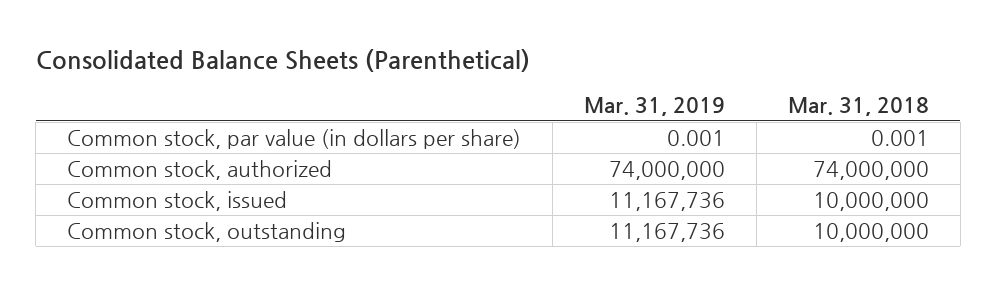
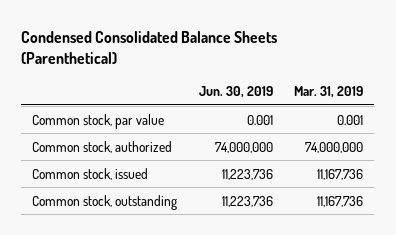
- Consolidated Balance Sheets (Parenthetical)
+ Condensed Consolidated Balance Sheets (Parenthetical)
- | Mar. 31, 2019 | Mar. 31, 2018
+ | Jun. 30, 2019 | Mar. 31, 2019
- Common stock, par value (in dollars per share) | 0.001 | 0.001
+ Common stock, par value | 0.001 | 0.001

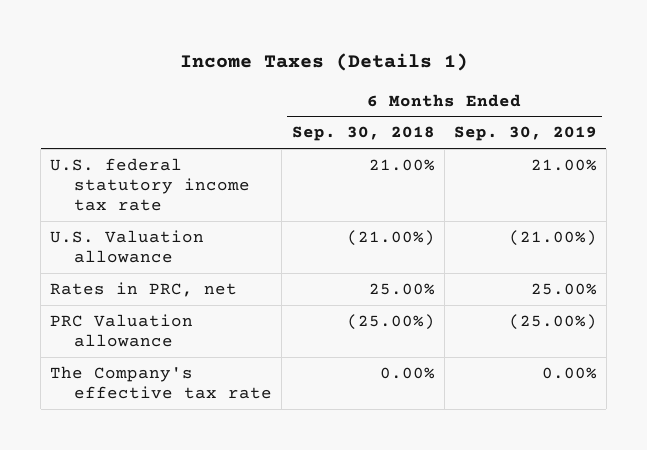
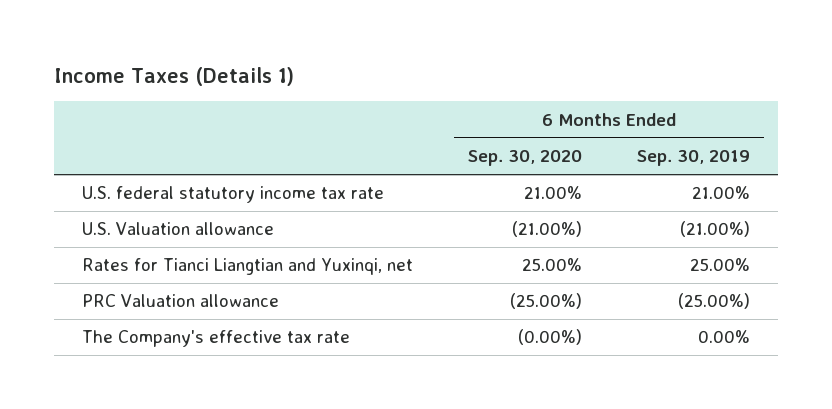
- | 6 Months Ended Sep. 30, 2018 | 6 Months Ended Sep. 30, 2019
+ | 6 Months Ended Sep. 30, 2020 | 6 Months Ended Sep. 30, 2019
- Rates in PRC, net | 25.00% | 25.00%
+ Rates for Tianci Liangtian and Yuxinqi, net | 25.00% | 25.00%

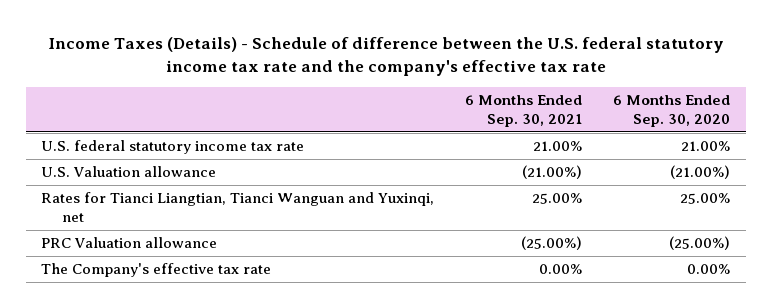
- Income Taxes (Details 1)
+ Income Taxes (Details) - Schedule of difference between the U.S. federal statutory income tax rate and the company's effective tax rate
- | 6 Months Ended Sep. 30, 2020 | 6 Months Ended Sep. 30, 2019
+ | 6 Months Ended Sep. 30, 2021 | 6 Months Ended Sep. 30, 2020
- Rates for Tianci Liangtian and Yuxinqi, net | 25.00% | 25.00%
+ Rates for Tianci Liangtian, Tianci Wanguan and Yuxinqi, net | 25.00% | 25.00%
- The Company's effective tax rate | (0.00%) | 0.00%
+ The Company's effective tax rate | 0.00% | 0.00%

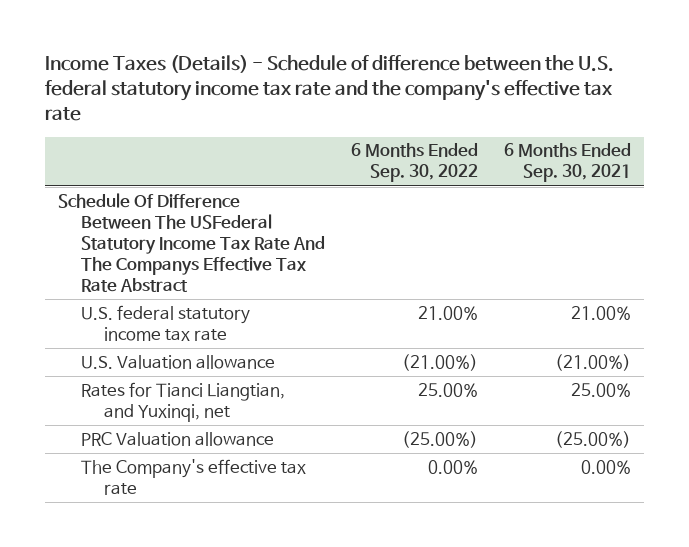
- | 6 Months Ended Sep. 30, 2021 | 6 Months Ended Sep. 30, 2020
+ | 6 Months Ended Sep. 30, 2022 | 6 Months Ended Sep. 30, 2021
+ Schedule Of Difference Between The USFederal Statutory Income Tax Rate And The Companys Effective Tax Rate Abstract
- Rates for Tianci Liangtian, Tianci Wanguan and Yuxinqi, net | 25.00% | 25.00%
+ Rates for Tianci Liangtian, and Yuxinqi, net | 25.00% | 25.00%

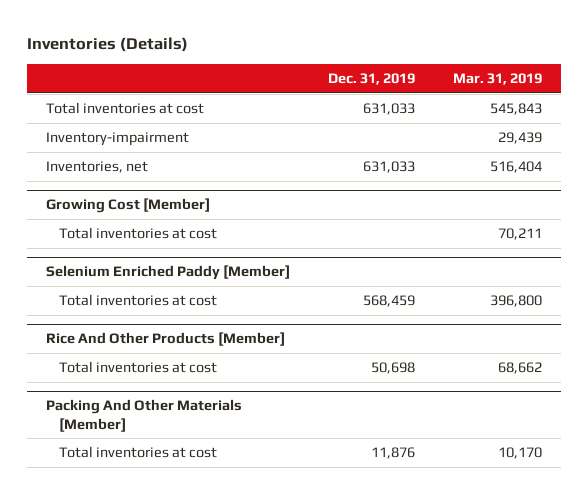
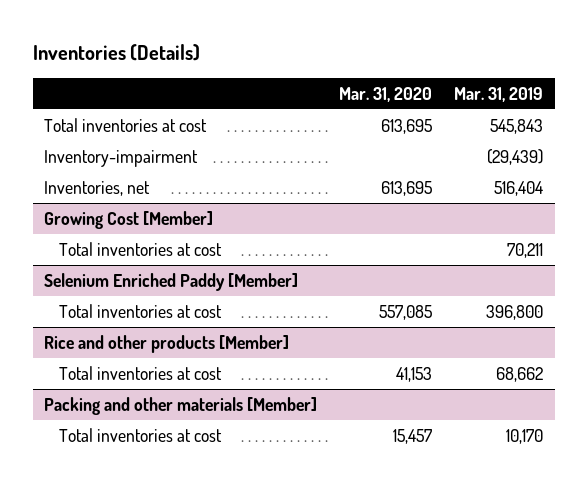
- | Dec. 31, 2019 | Mar. 31, 2019
+ | Mar. 31, 2020 | Mar. 31, 2019
- Inventory-impairment | | 29,439
+ Inventory-impairment | | (29,439)
- Rice And Other Products [Member]
+ Rice and other products [Member]
- Packing And Other Materials [Member]
+ Packing and other materials [Member]

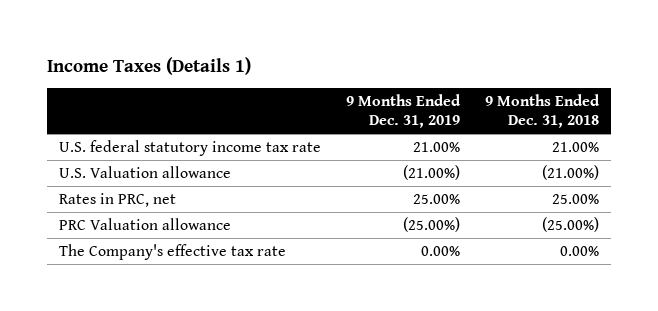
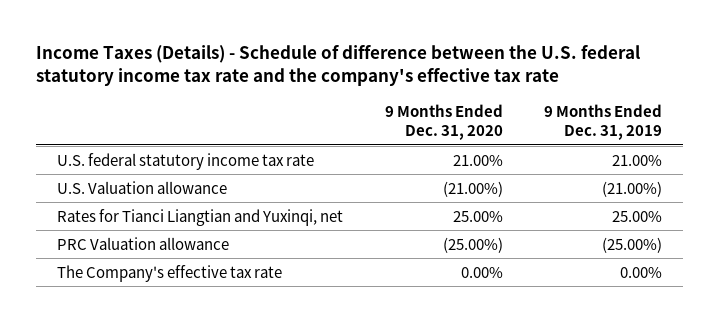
- Income Taxes (Details 1)
+ Income Taxes (Details) - Schedule of difference between the U.S. federal statutory income tax rate and the company's effective tax rate
- | 9 Months Ended Dec. 31, 2019 | 9 Months Ended Dec. 31, 2018
+ | 9 Months Ended Dec. 31, 2020 | 9 Months Ended Dec. 31, 2019
- Rates in PRC, net | 25.00% | 25.00%
+ Rates for Tianci Liangtian and Yuxinqi, net | 25.00% | 25.00%

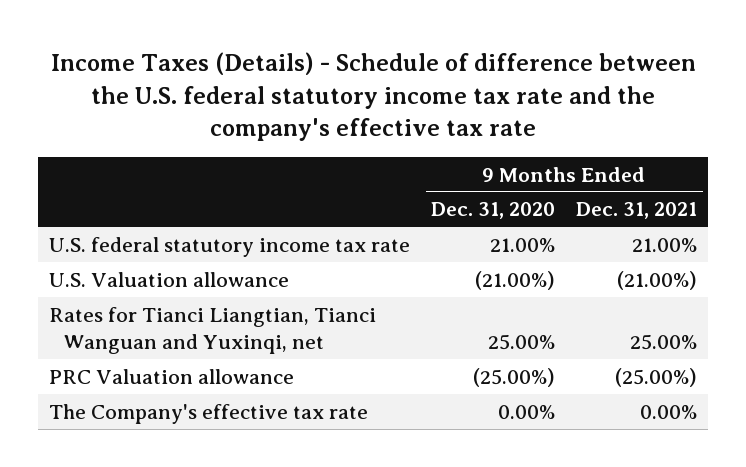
- | 9 Months Ended Dec. 31, 2020 | 9 Months Ended Dec. 31, 2019
+ | 9 Months Ended Dec. 31, 2020 | 9 Months Ended Dec. 31, 2021
- Rates for Tianci Liangtian and Yuxinqi, net | 25.00% | 25.00%
+ Rates for Tianci Liangtian, Tianci Wanguan and Yuxinqi, net | 25.00% | 25.00%

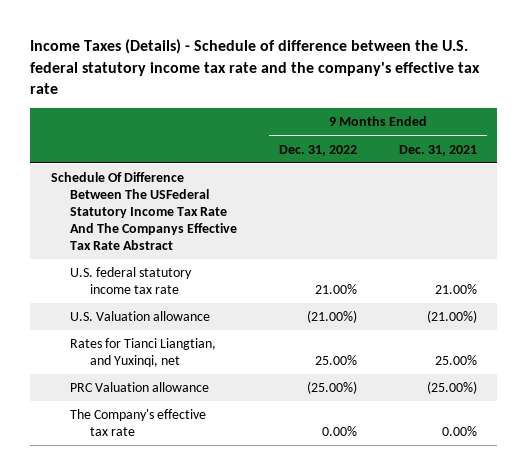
- | 9 Months Ended Dec. 31, 2020 | 9 Months Ended Dec. 31, 2021
+ | 9 Months Ended Dec. 31, 2022 | 9 Months Ended Dec. 31, 2021
+ Schedule Of Difference Between The USFederal Statutory Income Tax Rate And The Companys Effective Tax Rate Abstract
- Rates for Tianci Liangtian, Tianci Wanguan and Yuxinqi, net | 25.00% | 25.00%
+ Rates for Tianci Liangtian, and Yuxinqi, net | 25.00% | 25.00%

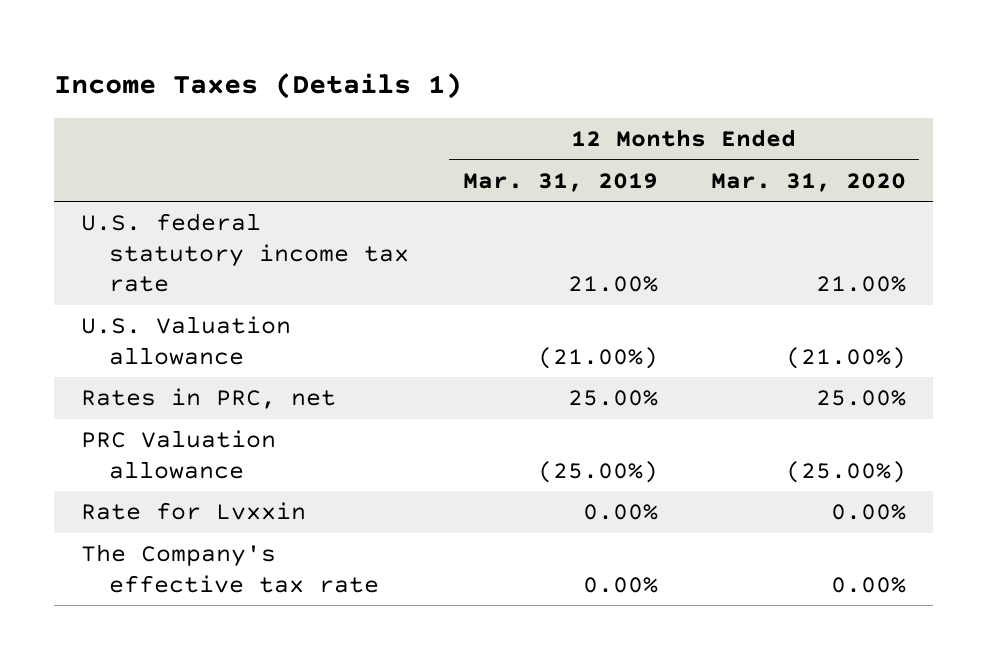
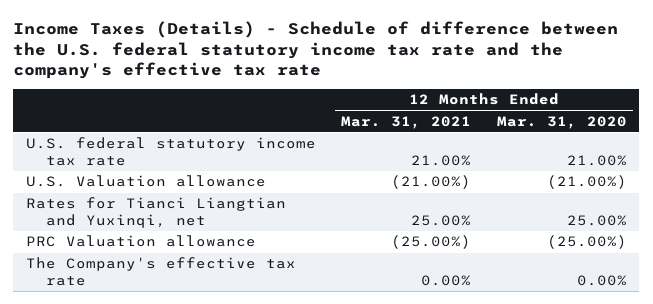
- Income Taxes (Details 1)
+ Income Taxes (Details) - Schedule of difference between the U.S. federal statutory income tax rate and the company's effective tax rate
- | 12 Months Ended Mar. 31, 2019 | 12 Months Ended Mar. 31, 2020
+ | 12 Months Ended Mar. 31, 2021 | 12 Months Ended Mar. 31, 2020
- Rates in PRC, net | 25.00% | 25.00%
+ Rates for Tianci Liangtian and Yuxinqi, net | 25.00% | 25.00%
- Rate for Lvxxin | 0.00% | 0.00%

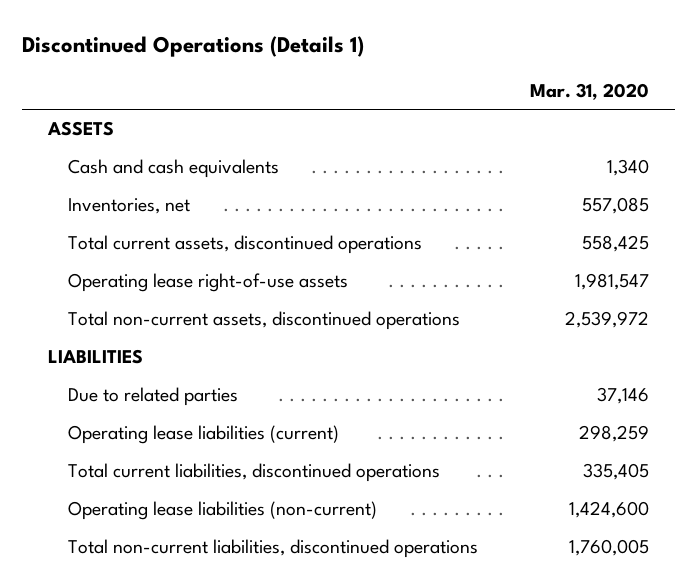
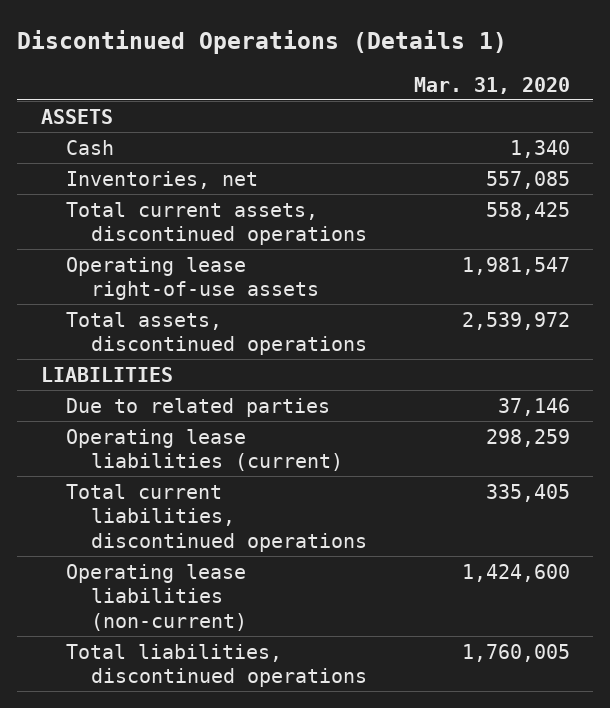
- Cash and cash equivalents | 1,340
+ Cash | 1,340
- Total non-current assets, discontinued operations | 2,539,972
+ Total assets, discontinued operations | 2,539,972
- Total non-current liabilities, discontinued operations | 1,760,005
+ Total liabilities, discontinued operations | 1,760,005

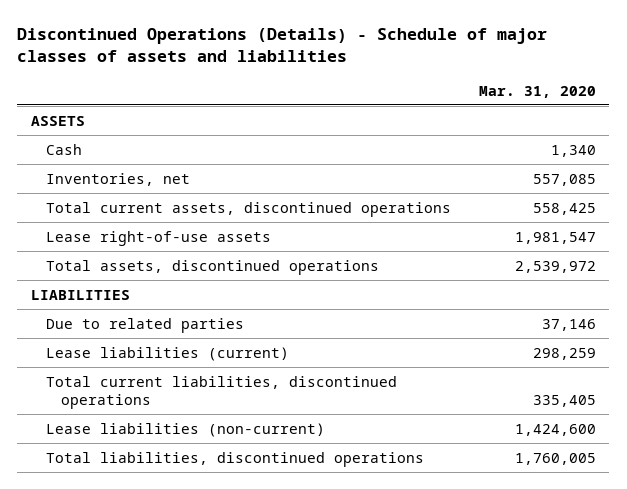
- Discontinued Operations (Details 1)
+ Discontinued Operations (Details) - Schedule of major classes of assets and liabilities
- Operating lease right-of-use assets | 1,981,547
+ Lease right-of-use assets | 1,981,547
- Operating lease liabilities (current) | 298,259
+ Lease liabilities (current) | 298,259
- Operating lease liabilities (non-current) | 1,424,600
+ Lease liabilities (non-current) | 1,424,600

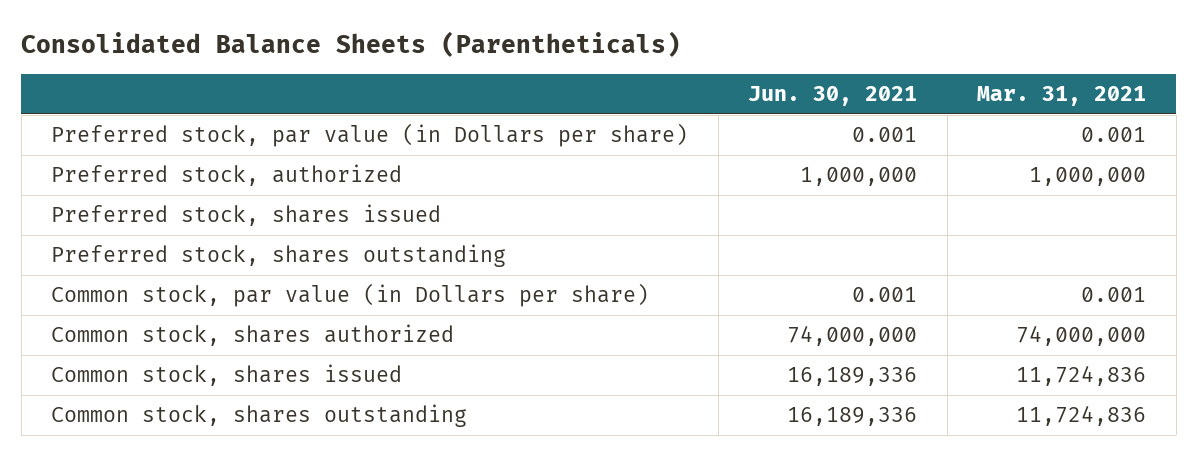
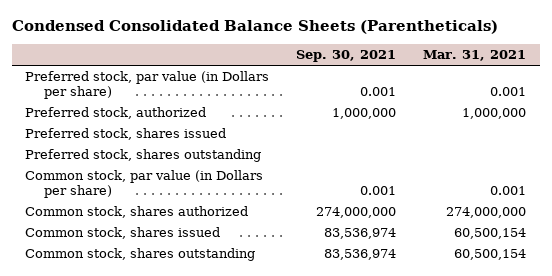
- Consolidated Balance Sheets (Parentheticals)
+ Condensed Consolidated Balance Sheets (Parentheticals)
- | Jun. 30, 2021 | Mar. 31, 2021
+ | Sep. 30, 2021 | Mar. 31, 2021
- Common stock, shares authorized | 74,000,000 | 74,000,000
- Common stock, shares issued | 16,189,336 | 11,724,836
- Common stock, shares outstanding | 16,189,336 | 11,724,836
+ Common stock, shares authorized | 274,000,000 | 274,000,000
+ Common stock, shares issued | 83,536,974 | 60,500,154
+ Common stock, shares outstanding | 83,536,974 | 60,500,154

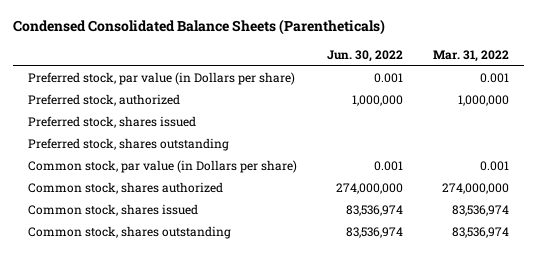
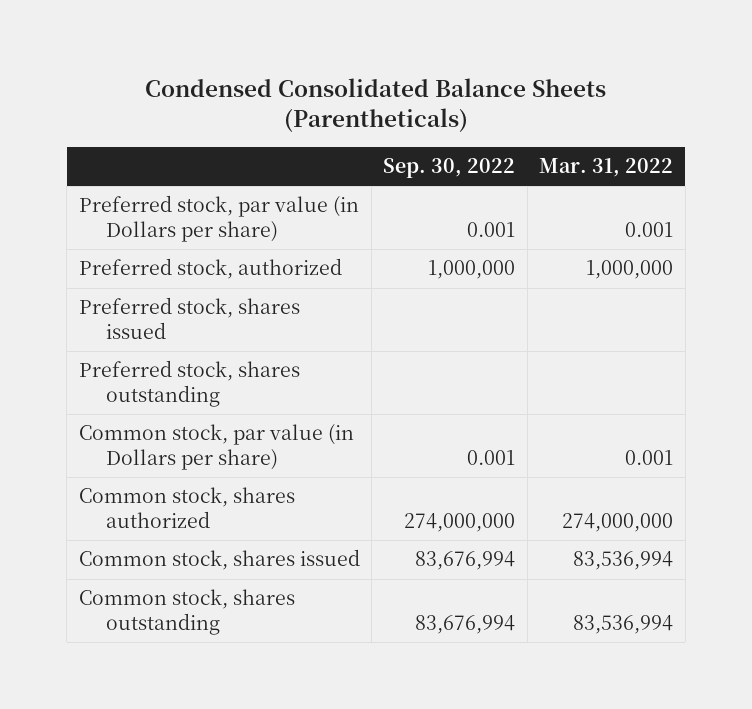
- | Jun. 30, 2022 | Mar. 31, 2022
+ | Sep. 30, 2022 | Mar. 31, 2022
- Common stock, shares issued | 83,536,974 | 83,536,974
- Common stock, shares outstanding | 83,536,974 | 83,536,974
+ Common stock, shares issued | 83,676,994 | 83,536,994
+ Common stock, shares outstanding | 83,676,994 | 83,536,994

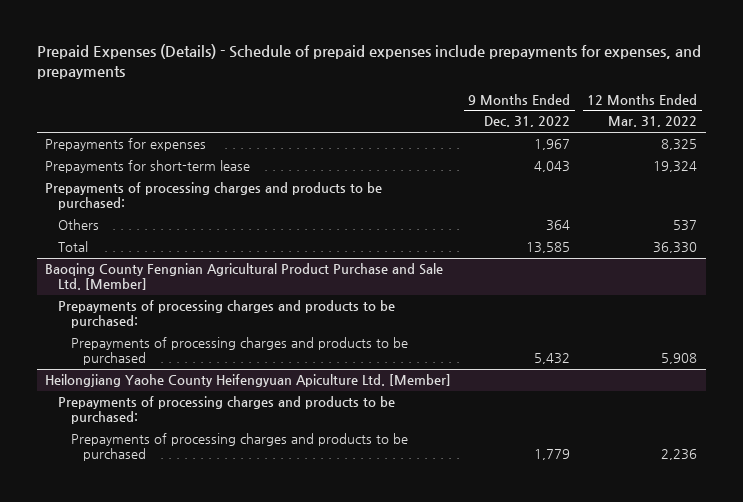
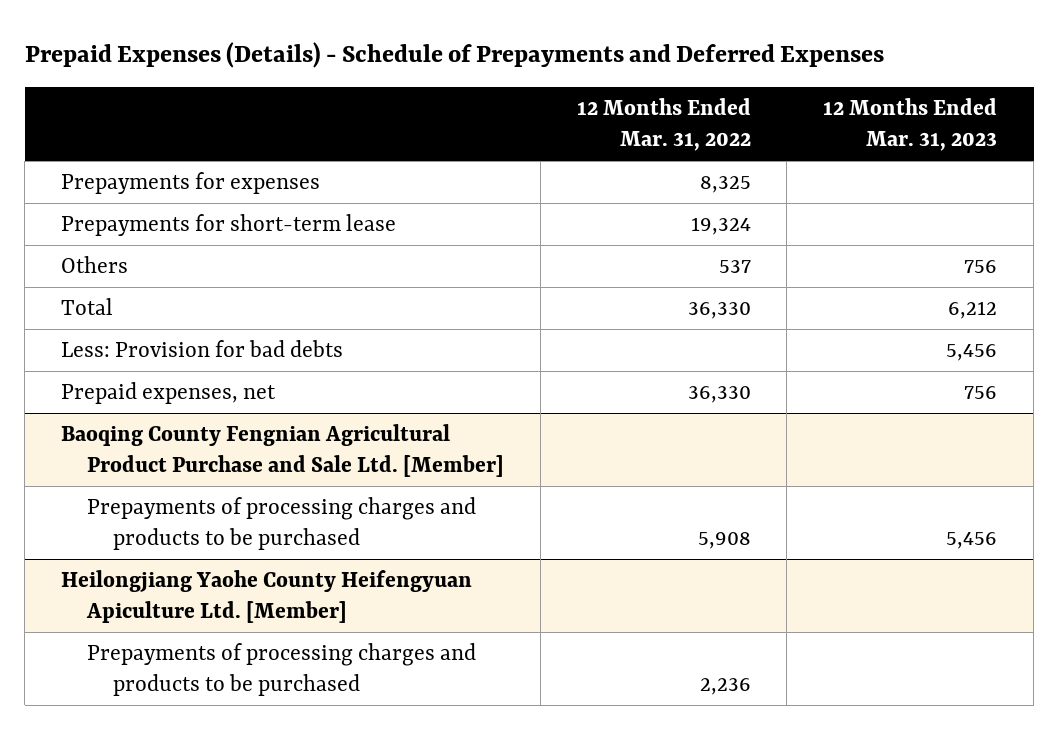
- Prepaid Expenses (Details) - Schedule of prepaid expenses include prepayments for expenses, and prepayments
+ Prepaid Expenses (Details) - Schedule of Prepayments and Deferred Expenses
- | 9 Months Ended Dec. 31, 2022 | 12 Months Ended Mar. 31, 2022
+ | 12 Months Ended Mar. 31, 2022 | 12 Months Ended Mar. 31, 2023
- Prepayments of processing charges and products to be purchased:
+ Less: Provision for bad debts | | 5,456
+ Prepaid expenses, net | 36,330 | 756
@ Baoqing County Fengnian Agricultural Product Purchase and Sale Ltd. [Member]
- Prepayments of processing charges and products to be purchased:
@ Heilongjiang Yaohe County Heifengyuan Apiculture Ltd. [Member]
- Prepayments of processing charges and products to be purchased:

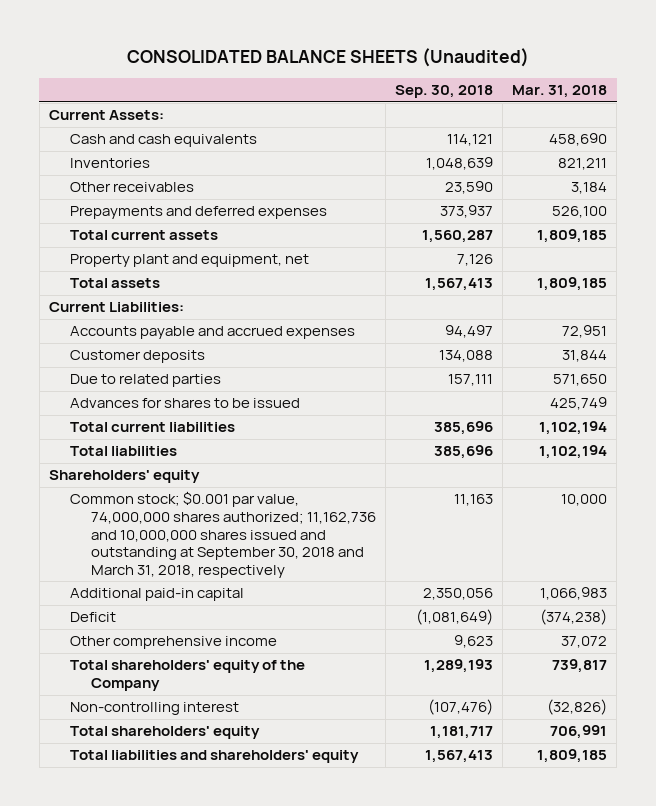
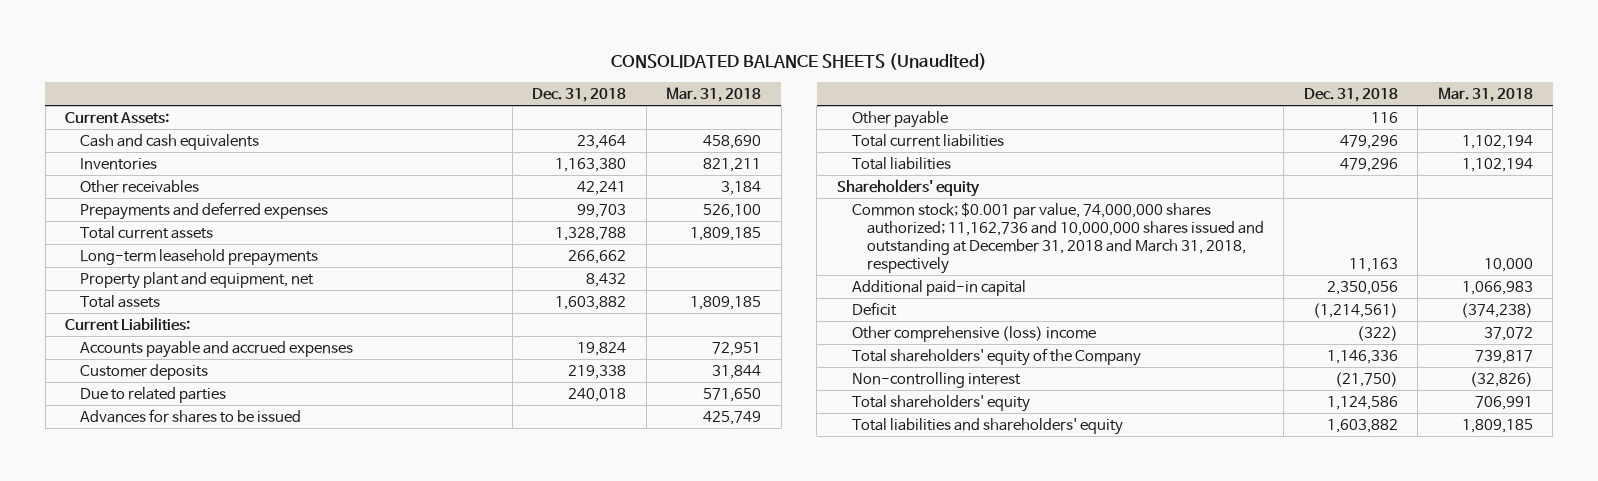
- | Sep. 30, 2018 | Mar. 31, 2018
+ | Dec. 31, 2018 | Mar. 31, 2018
+ Long-term leasehold prepayments | 266,662 |
+ Other payable | 116 |
- Common stock; $0.001 par value, 74,000,000 shares authorized; 11,162,736 and 10,000,000 shares issued and outstanding at September 30, 2018 and March 31, 2018, respectively | 11,163 | 10,000
+ Common stock; $0.001 par value, 74,000,000 shares authorized; 11,162,736 and 10,000,000 shares issued and outstanding at December 31, 2018 and March 31, 2018, respectively | 11,163 | 10,000
- Other comprehensive income | 9,623 | 37,072
+ Other comprehensive (loss) income | (322) | 37,072

